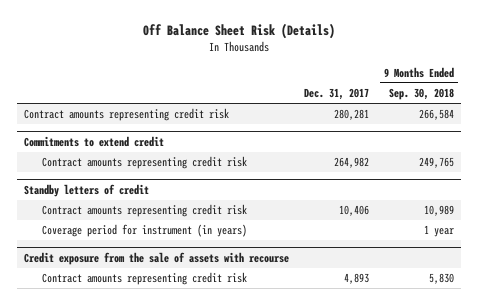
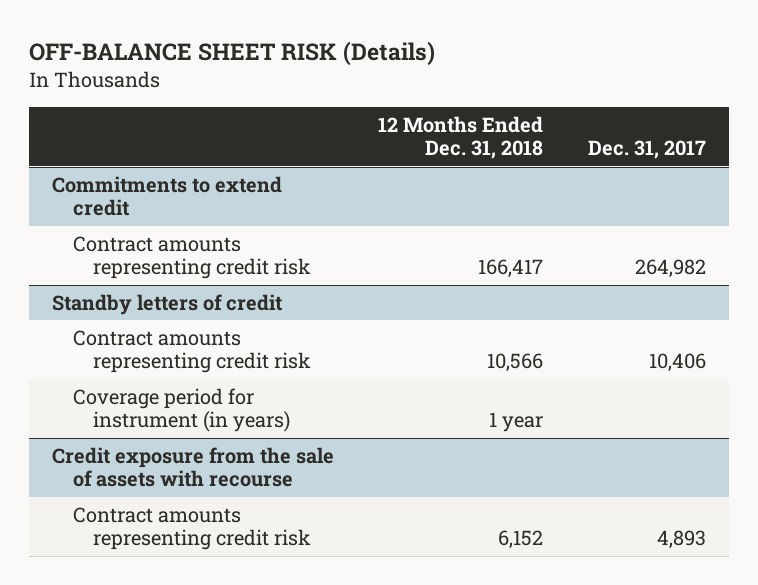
- Off Balance Sheet Risk (Details)
+ OFF-BALANCE SHEET RISK (Details)
- | Dec. 31, 2017 | 9 Months Ended Sep. 30, 2018
+ | 12 Months Ended Dec. 31, 2018 | Dec. 31, 2017
- Contract amounts representing credit risk | 280,281 | 266,584

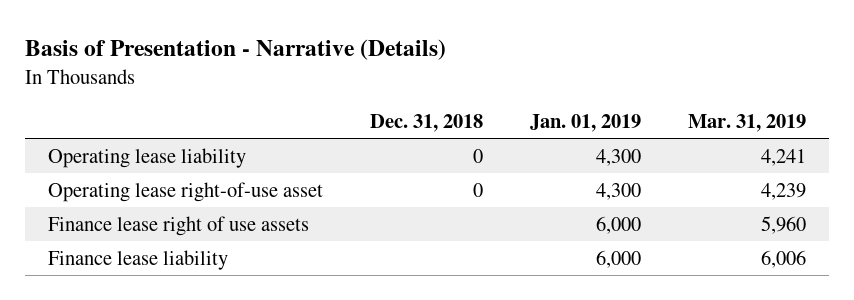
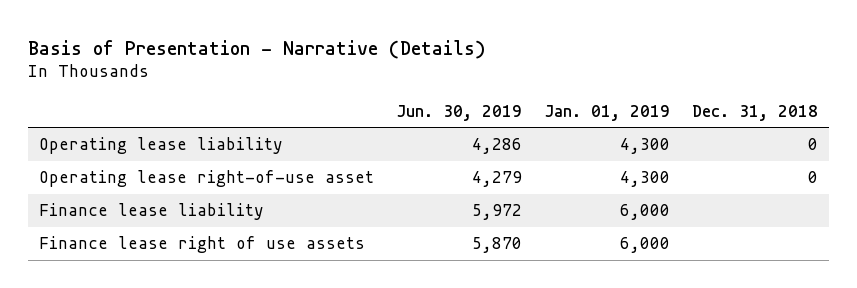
- | Dec. 31, 2018 | Jan. 01, 2019 | Mar. 31, 2019
+ | Jun. 30, 2019 | Jan. 01, 2019 | Dec. 31, 2018
moved down: Finance lease right of use assets | 5,870 | 6,000 |

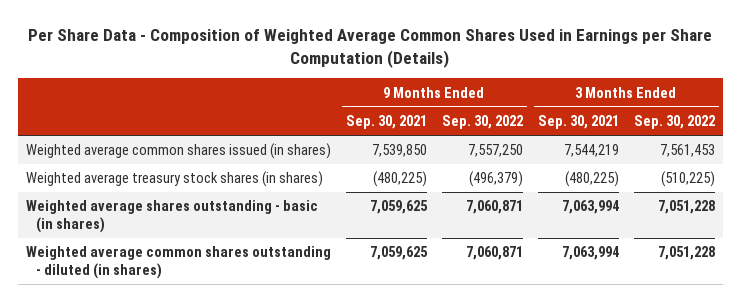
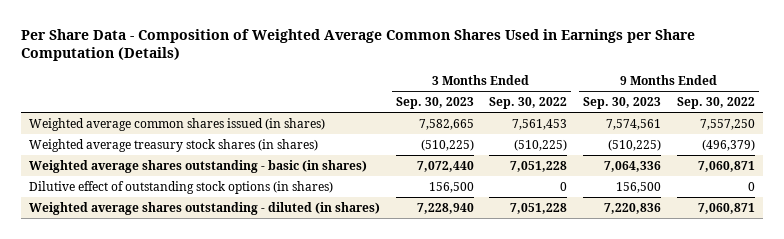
- | 9 Months Ended Sep. 30, 2021 | 9 Months Ended Sep. 30, 2022 | 3 Months Ended Sep. 30, 2021 | 3 Months Ended Sep. 30, 2022
+ | 3 Months Ended Sep. 30, 2023 | 3 Months Ended Sep. 30, 2022 | 9 Months Ended Sep. 30, 2023 | 9 Months Ended Sep. 30, 2022
- Weighted average common shares outstanding - diluted (in shares) | 7,059,625 | 7,060,871 | 7,063,994 | 7,051,228
+ Dilutive effect of outstanding stock options (in shares) | 156,500 | 0 | 156,500 | 0
+ Weighted average shares outstanding - diluted (in shares) | 7,228,940 | 7,051,228 | 7,220,836 | 7,060,871

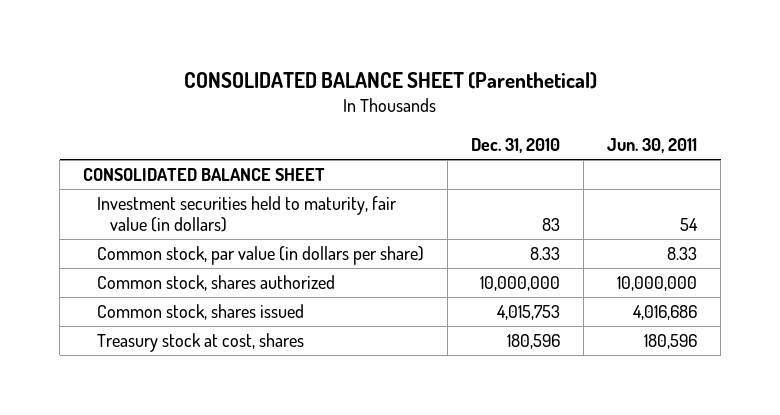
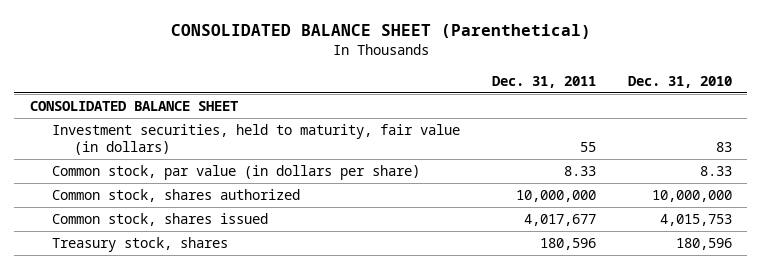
- | Dec. 31, 2010 | Jun. 30, 2011
+ | Dec. 31, 2011 | Dec. 31, 2010
- Investment securities held to maturity, fair value (in dollars) | 83 | 54
+ Investment securities, held to maturity, fair value (in dollars) | 55 | 83
- Treasury stock at cost, shares | 180,596 | 180,596
+ Treasury stock, shares | 180,596 | 180,596

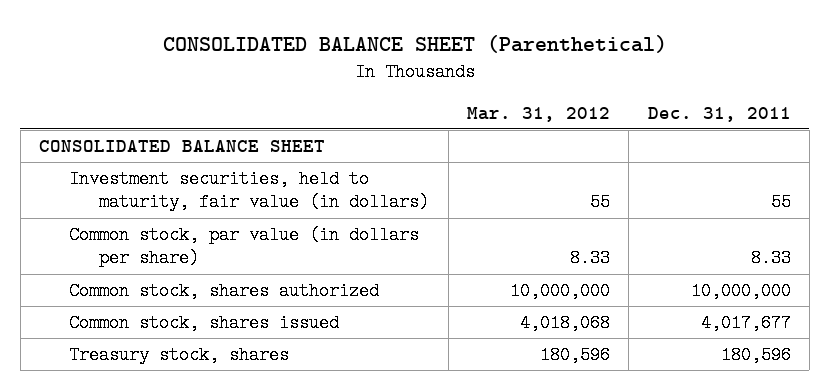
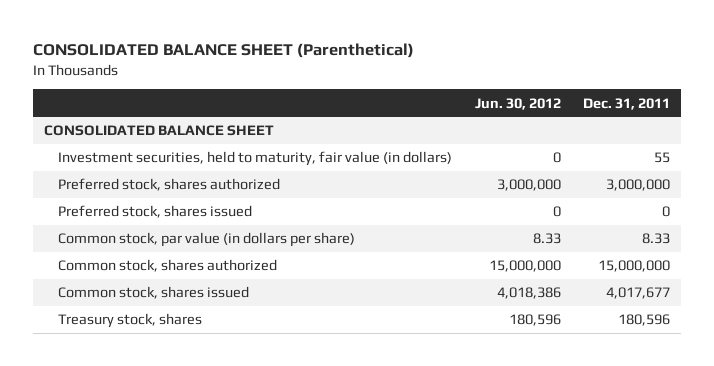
- | Mar. 31, 2012 | Dec. 31, 2011
+ | Jun. 30, 2012 | Dec. 31, 2011
+ Preferred stock, shares authorized | 3,000,000 | 3,000,000
+ Preferred stock, shares issued | 0 | 0
- Common stock, shares authorized | 10,000,000 | 10,000,000
+ Common stock, shares authorized | 15,000,000 | 15,000,000

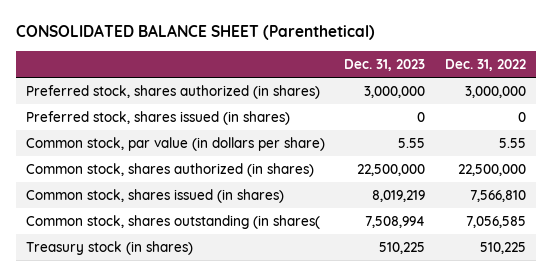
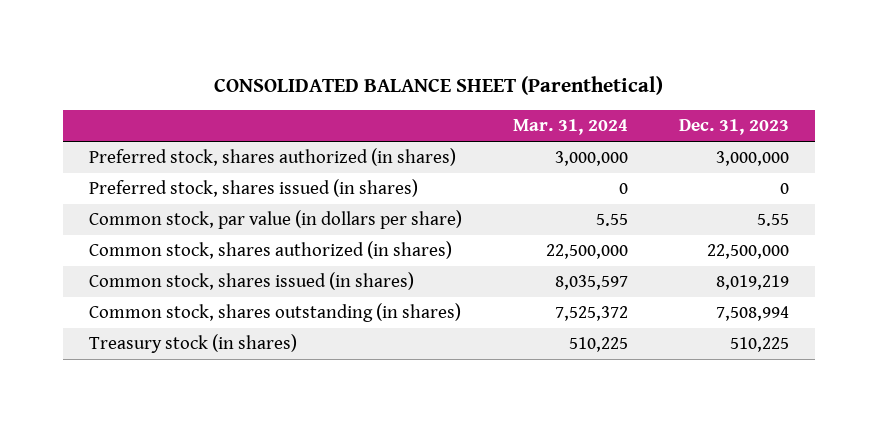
- | Dec. 31, 2023 | Dec. 31, 2022
+ | Mar. 31, 2024 | Dec. 31, 2023
- Common stock, shares outstanding (in shares( | 7,508,994 | 7,056,585
+ Common stock, shares outstanding (in shares) | 7,525,372 | 7,508,994

